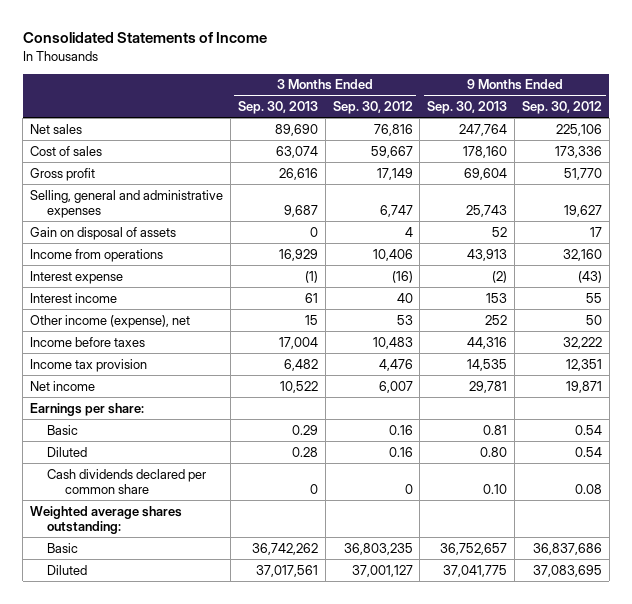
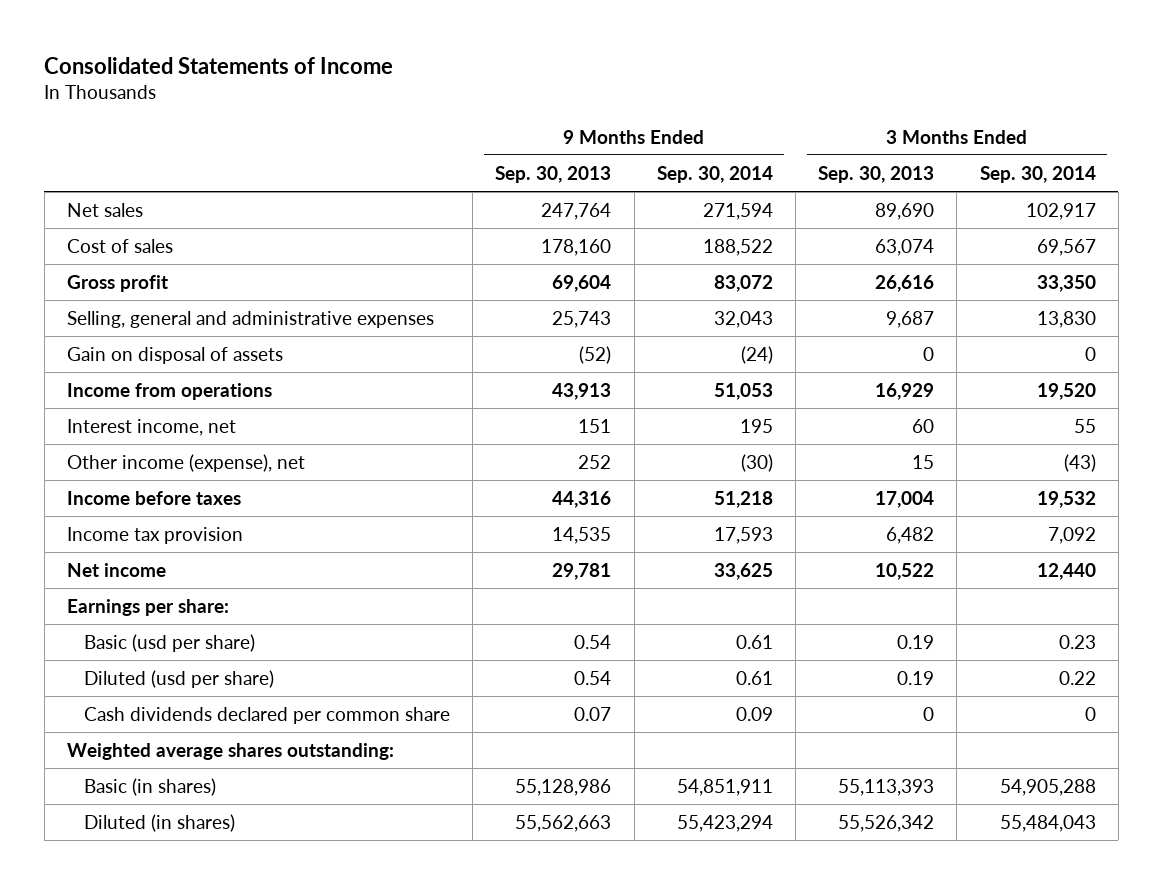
- | 3 Months Ended Sep. 30, 2013 | 3 Months Ended Sep. 30, 2012 | 9 Months Ended Sep. 30, 2013 | 9 Months Ended Sep. 30, 2012
+ | 9 Months Ended Sep. 30, 2013 | 9 Months Ended Sep. 30, 2014 | 3 Months Ended Sep. 30, 2013 | 3 Months Ended Sep. 30, 2014
- Gain on disposal of assets | 0 | 4 | 52 | 17
+ Gain on disposal of assets | (52) | (24) | 0 | 0
- Interest expense | (1) | (16) | (2) | (43)
- Interest income | 61 | 40 | 153 | 55
+ Interest income, net | 151 | 195 | 60 | 55
- Basic | 0.29 | 0.16 | 0.81 | 0.54
- Diluted | 0.28 | 0.16 | 0.80 | 0.54
- Cash dividends declared per common share | 0 | 0 | 0.10 | 0.08
+ Basic (usd per share) | 0.54 | 0.61 | 0.19 | 0.23
+ Diluted (usd per share) | 0.54 | 0.61 | 0.19 | 0.22
+ Cash dividends declared per common share | 0.07 | 0.09 | 0 | 0
- Basic | 36,742,262 | 36,803,235 | 36,752,657 | 36,837,686
- Diluted | 37,017,561 | 37,001,127 | 37,041,775 | 37,083,695
+ Basic (in shares) | 55,128,986 | 54,851,911 | 55,113,393 | 54,905,288
+ Diluted (in shares) | 55,562,663 | 55,423,294 | 55,526,342 | 55,484,043

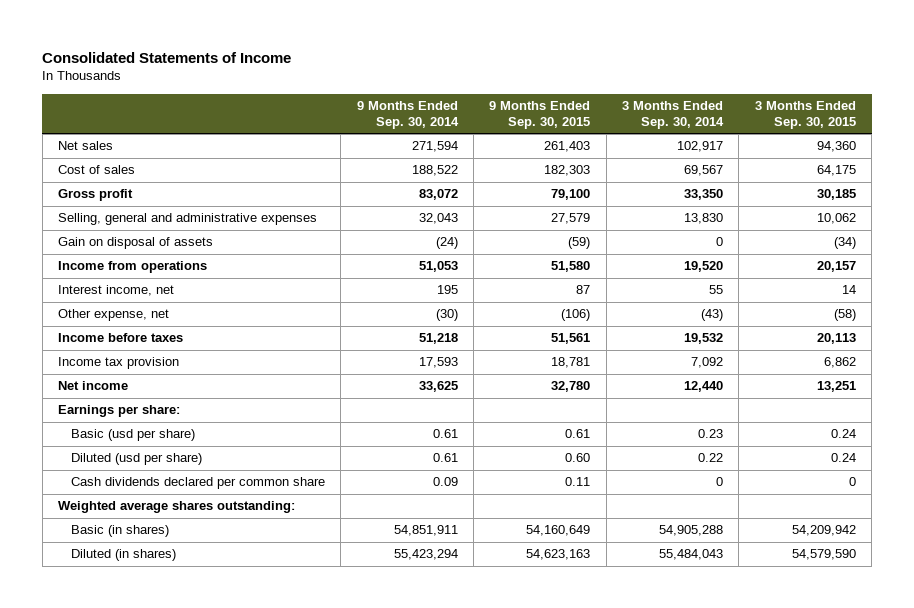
- | 9 Months Ended Sep. 30, 2013 | 9 Months Ended Sep. 30, 2014 | 3 Months Ended Sep. 30, 2013 | 3 Months Ended Sep. 30, 2014
+ | 9 Months Ended Sep. 30, 2014 | 9 Months Ended Sep. 30, 2015 | 3 Months Ended Sep. 30, 2014 | 3 Months Ended Sep. 30, 2015
- Other income (expense), net | 252 | (30) | 15 | (43)
+ Other expense, net | (30) | (106) | (43) | (58)

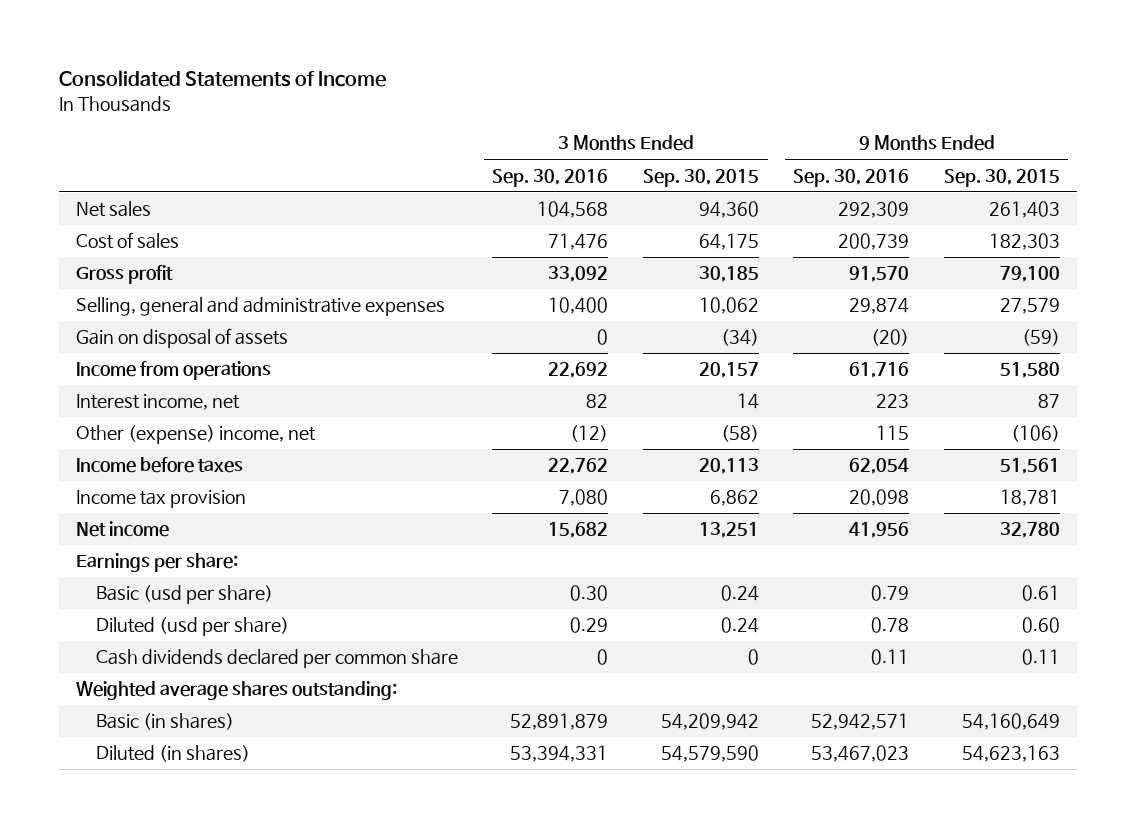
- | 9 Months Ended Sep. 30, 2014 | 9 Months Ended Sep. 30, 2015 | 3 Months Ended Sep. 30, 2014 | 3 Months Ended Sep. 30, 2015
+ | 3 Months Ended Sep. 30, 2016 | 3 Months Ended Sep. 30, 2015 | 9 Months Ended Sep. 30, 2016 | 9 Months Ended Sep. 30, 2015
- Other expense, net | (30) | (106) | (43) | (58)
+ Other (expense) income, net | (12) | (58) | 115 | (106)

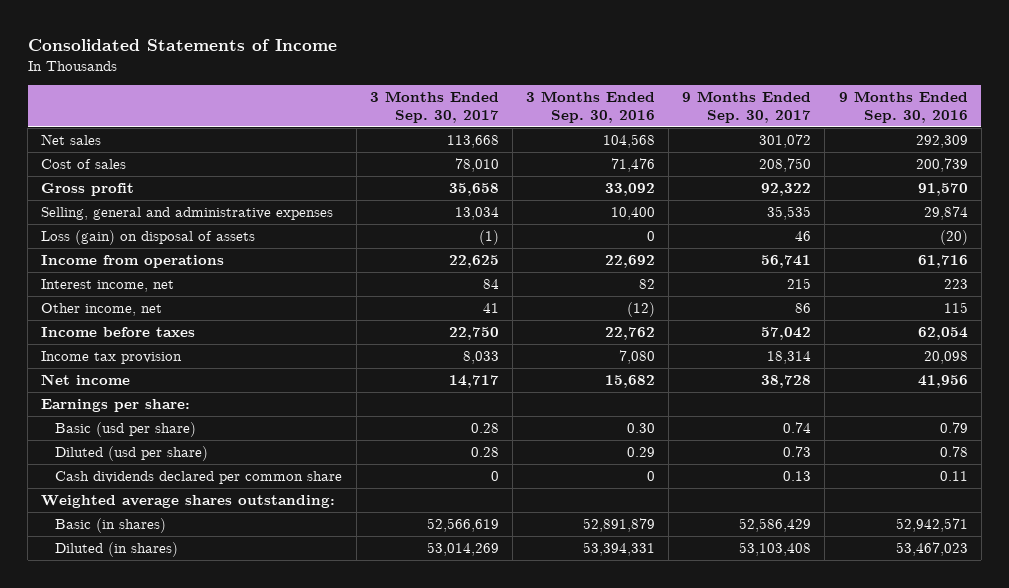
- | 3 Months Ended Sep. 30, 2016 | 3 Months Ended Sep. 30, 2015 | 9 Months Ended Sep. 30, 2016 | 9 Months Ended Sep. 30, 2015
+ | 3 Months Ended Sep. 30, 2017 | 3 Months Ended Sep. 30, 2016 | 9 Months Ended Sep. 30, 2017 | 9 Months Ended Sep. 30, 2016
- Gain on disposal of assets | 0 | (34) | (20) | (59)
+ Loss (gain) on disposal of assets | (1) | 0 | 46 | (20)
- Other (expense) income, net | (12) | (58) | 115 | (106)
+ Other income, net | 41 | (12) | 86 | 115

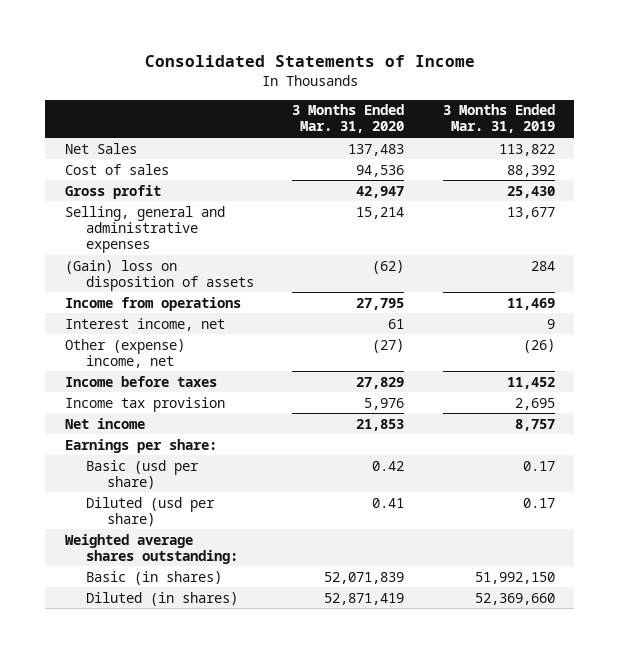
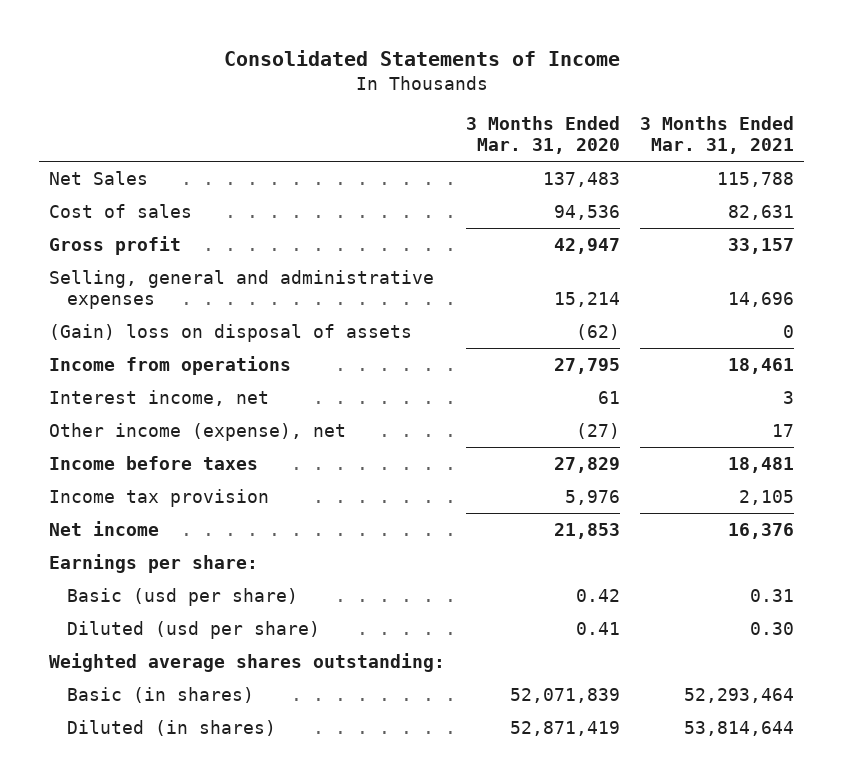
- | 3 Months Ended Mar. 31, 2020 | 3 Months Ended Mar. 31, 2019
+ | 3 Months Ended Mar. 31, 2020 | 3 Months Ended Mar. 31, 2021
- (Gain) loss on disposition of assets | (62) | 284
+ (Gain) loss on disposal of assets | (62) | 0
- Other (expense) income, net | (27) | (26)
+ Other income (expense), net | (27) | 17

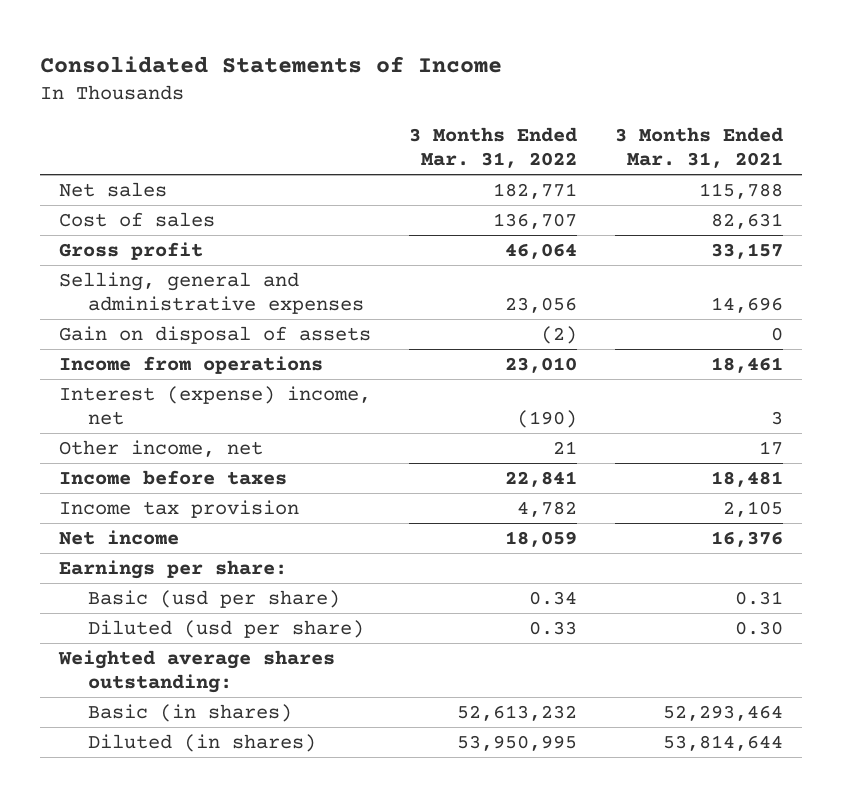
- | 3 Months Ended Mar. 31, 2020 | 3 Months Ended Mar. 31, 2021
+ | 3 Months Ended Mar. 31, 2022 | 3 Months Ended Mar. 31, 2021
- Net Sales | 137,483 | 115,788
+ Net sales | 182,771 | 115,788
- (Gain) loss on disposal of assets | (62) | 0
+ Gain on disposal of assets | (2) | 0
- Interest income, net | 61 | 3
- Other income (expense), net | (27) | 17
+ Interest (expense) income, net | (190) | 3
+ Other income, net | 21 | 17

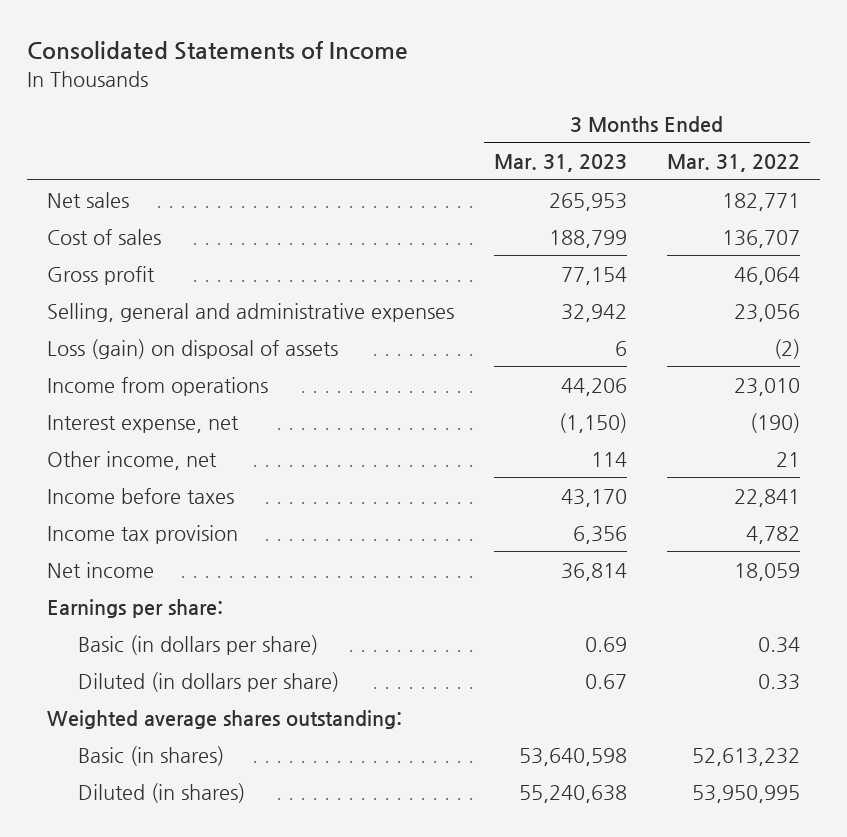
- | 3 Months Ended Mar. 31, 2022 | 3 Months Ended Mar. 31, 2021
+ | 3 Months Ended Mar. 31, 2023 | 3 Months Ended Mar. 31, 2022
- Gain on disposal of assets | (2) | 0
+ Loss (gain) on disposal of assets | 6 | (2)
- Interest (expense) income, net | (190) | 3
+ Interest expense, net | (1,150) | (190)
- Basic (usd per share) | 0.34 | 0.31
- Diluted (usd per share) | 0.33 | 0.30
+ Basic (in dollars per share) | 0.69 | 0.34
+ Diluted (in dollars per share) | 0.67 | 0.33

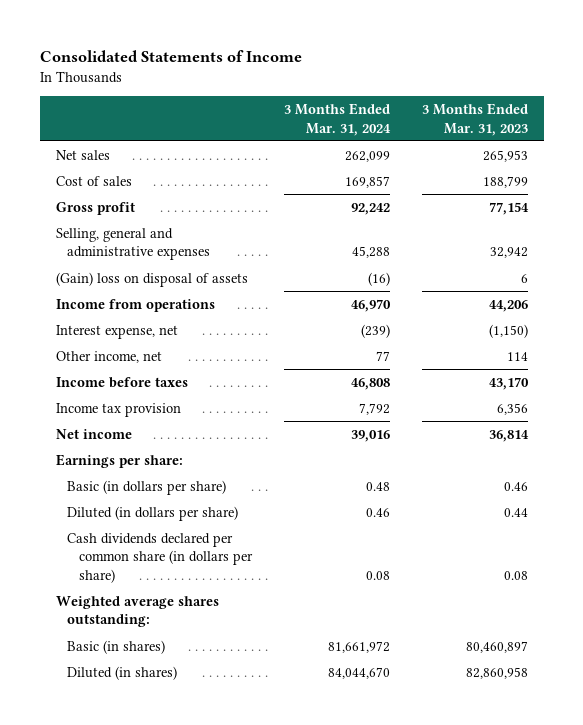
- | 3 Months Ended Mar. 31, 2023 | 3 Months Ended Mar. 31, 2022
+ | 3 Months Ended Mar. 31, 2024 | 3 Months Ended Mar. 31, 2023
- Loss (gain) on disposal of assets | 6 | (2)
+ (Gain) loss on disposal of assets | (16) | 6
- Basic (in dollars per share) | 0.69 | 0.34
- Diluted (in dollars per share) | 0.67 | 0.33
+ Basic (in dollars per share) | 0.48 | 0.46
+ Diluted (in dollars per share) | 0.46 | 0.44
+ Cash dividends declared per common share (in dollars per share) | 0.08 | 0.08
- Basic (in shares) | 53,640,598 | 52,613,232
- Diluted (in shares) | 55,240,638 | 53,950,995
+ Basic (in shares) | 81,661,972 | 80,460,897
+ Diluted (in shares) | 84,044,670 | 82,860,958

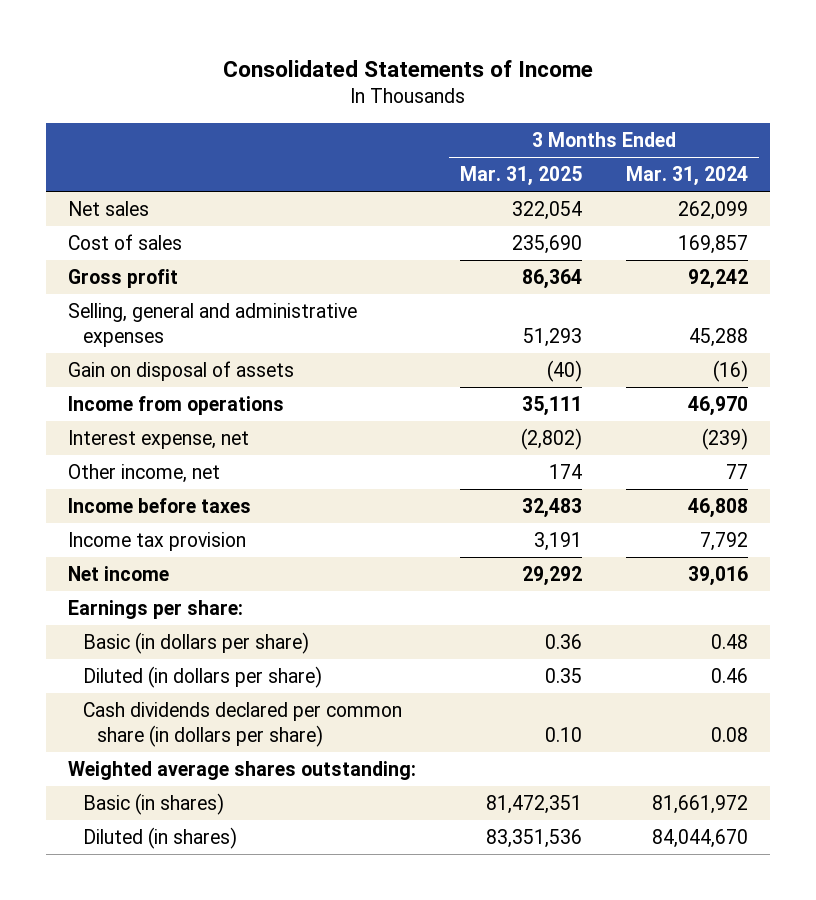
- | 3 Months Ended Mar. 31, 2024 | 3 Months Ended Mar. 31, 2023
+ | 3 Months Ended Mar. 31, 2025 | 3 Months Ended Mar. 31, 2024
- (Gain) loss on disposal of assets | (16) | 6
+ Gain on disposal of assets | (40) | (16)

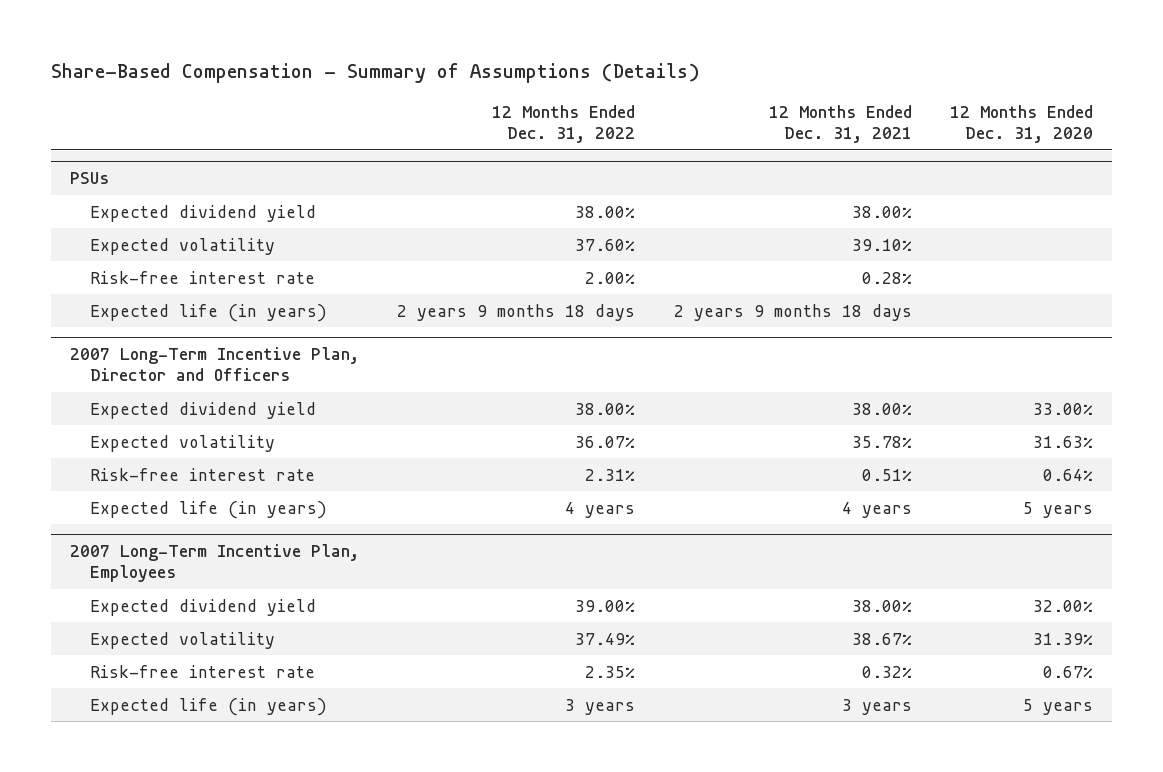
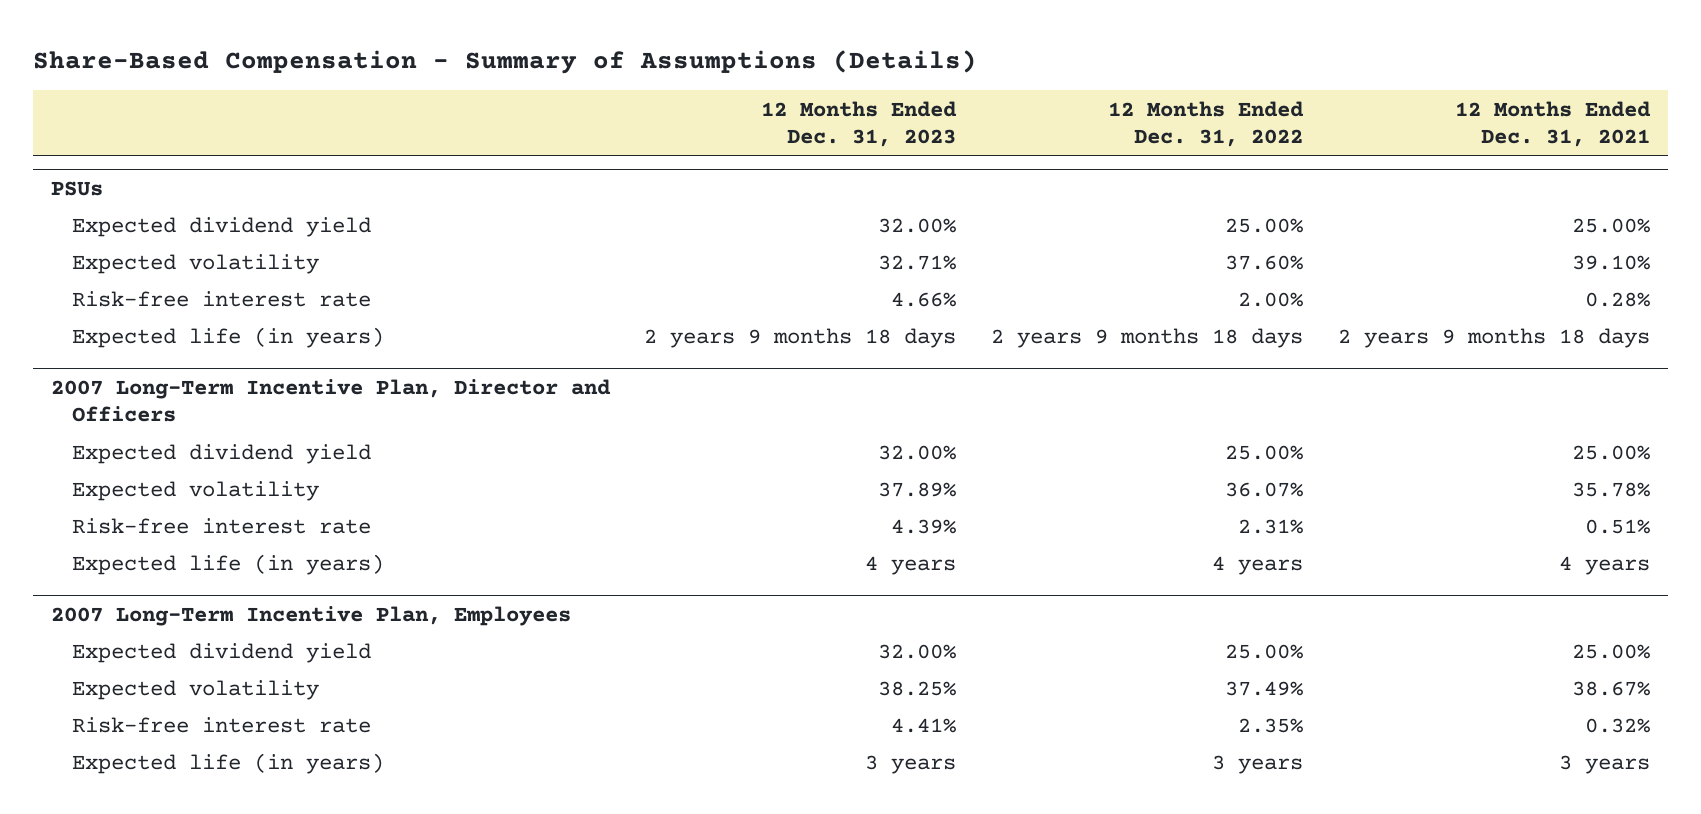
- | 12 Months Ended Dec. 31, 2022 | 12 Months Ended Dec. 31, 2021 | 12 Months Ended Dec. 31, 2020
+ | 12 Months Ended Dec. 31, 2023 | 12 Months Ended Dec. 31, 2022 | 12 Months Ended Dec. 31, 2021
@ PSUs
- Expected dividend yield | 38.00% | 38.00% |
+ Expected dividend yield | 32.00% | 25.00% | 25.00%
@ 2007 Long-Term Incentive Plan, Director and Officers
- Expected dividend yield | 38.00% | 38.00% | 33.00%
+ Expected dividend yield | 32.00% | 25.00% | 25.00%
@ 2007 Long-Term Incentive Plan, Employees
- Expected dividend yield | 39.00% | 38.00% | 32.00%
+ Expected dividend yield | 32.00% | 25.00% | 25.00%

